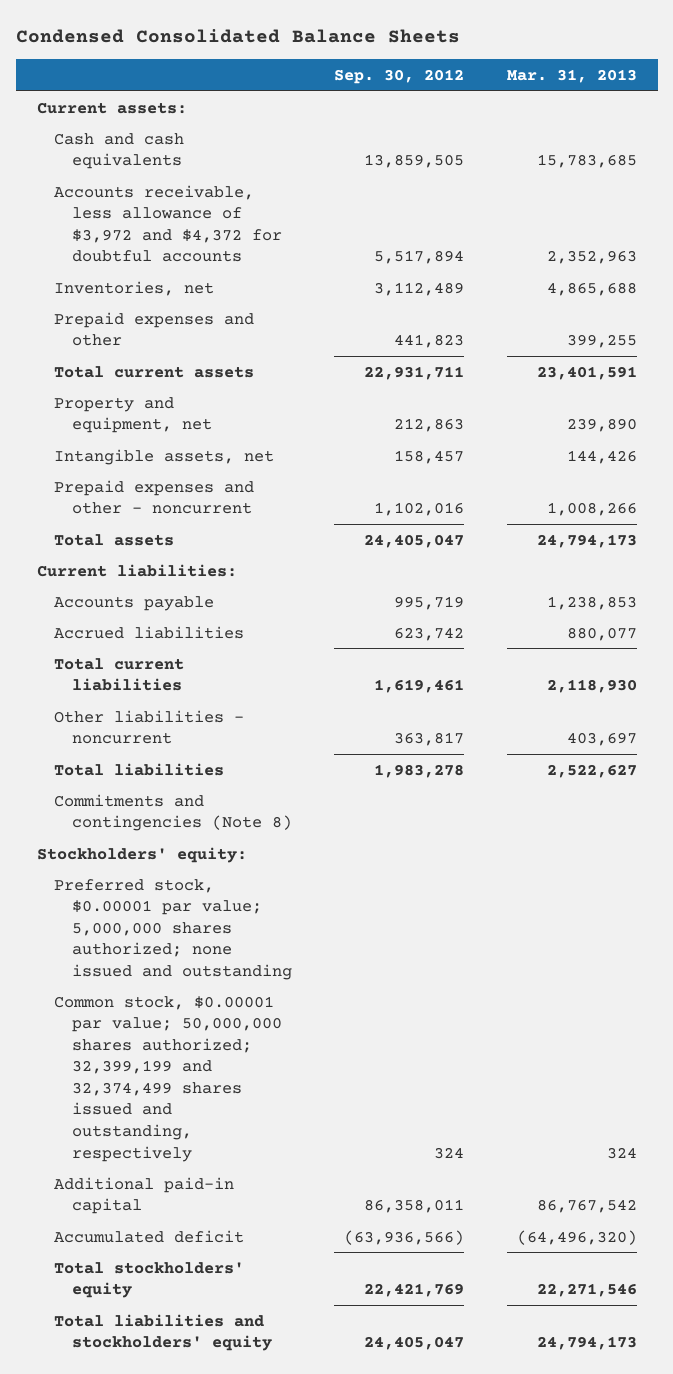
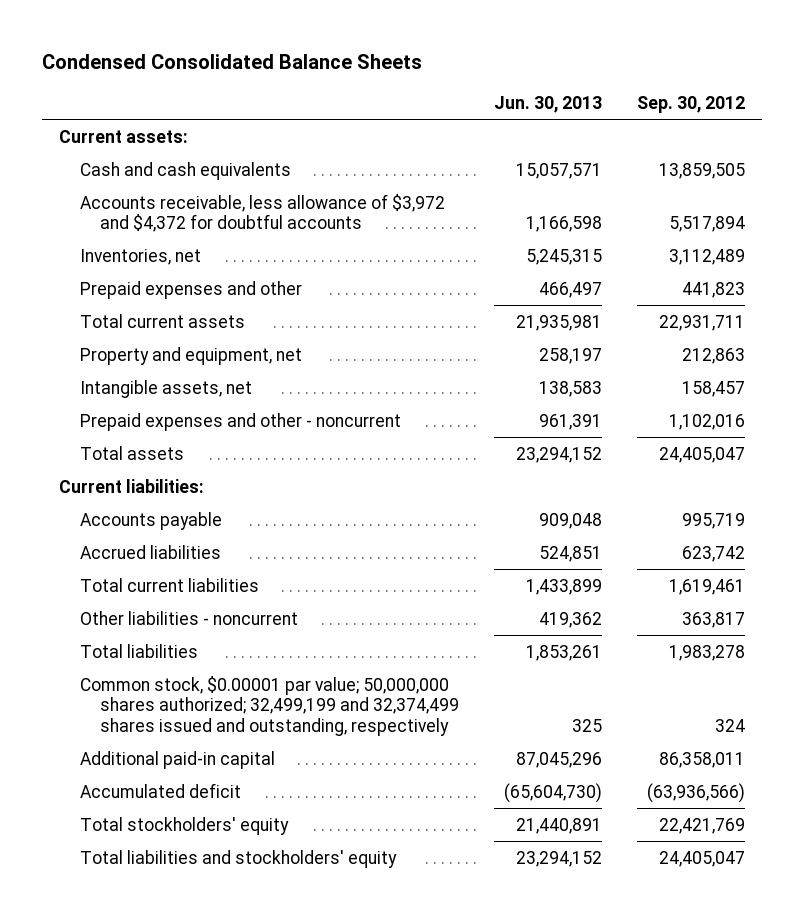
- | Sep. 30, 2012 | Mar. 31, 2013
+ | Jun. 30, 2013 | Sep. 30, 2012
- Commitments and contingencies (Note 8)
- Stockholders' equity:
- Preferred stock, $0.00001 par value; 5,000,000 shares authorized; none issued and outstanding
- Common stock, $0.00001 par value; 50,000,000 shares authorized; 32,399,199 and 32,374,499 shares issued and outstanding, respectively | 324 | 324
+ Common stock, $0.00001 par value; 50,000,000 shares authorized; 32,499,199 and 32,374,499 shares issued and outstanding, respectively | 325 | 324

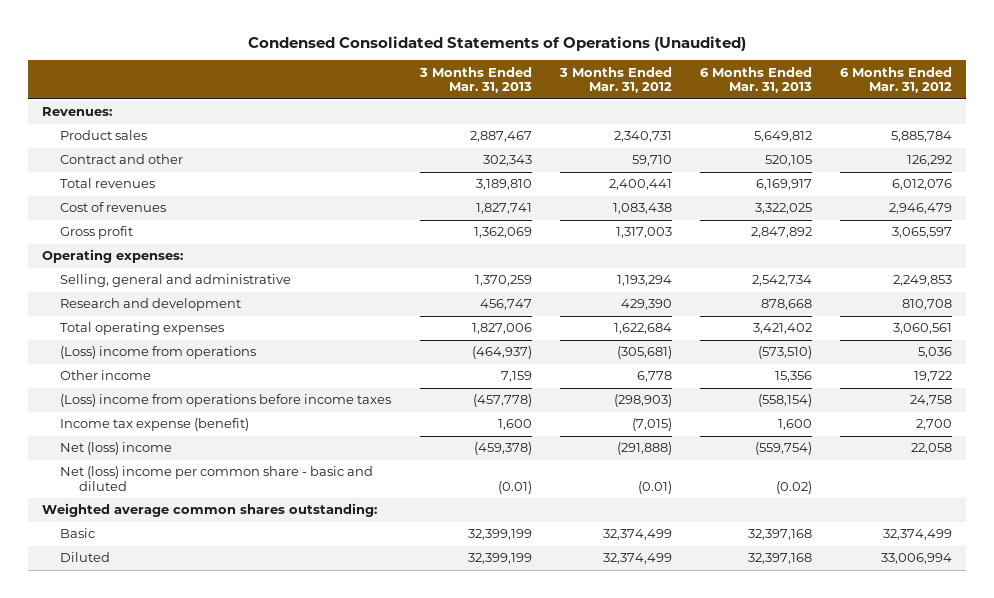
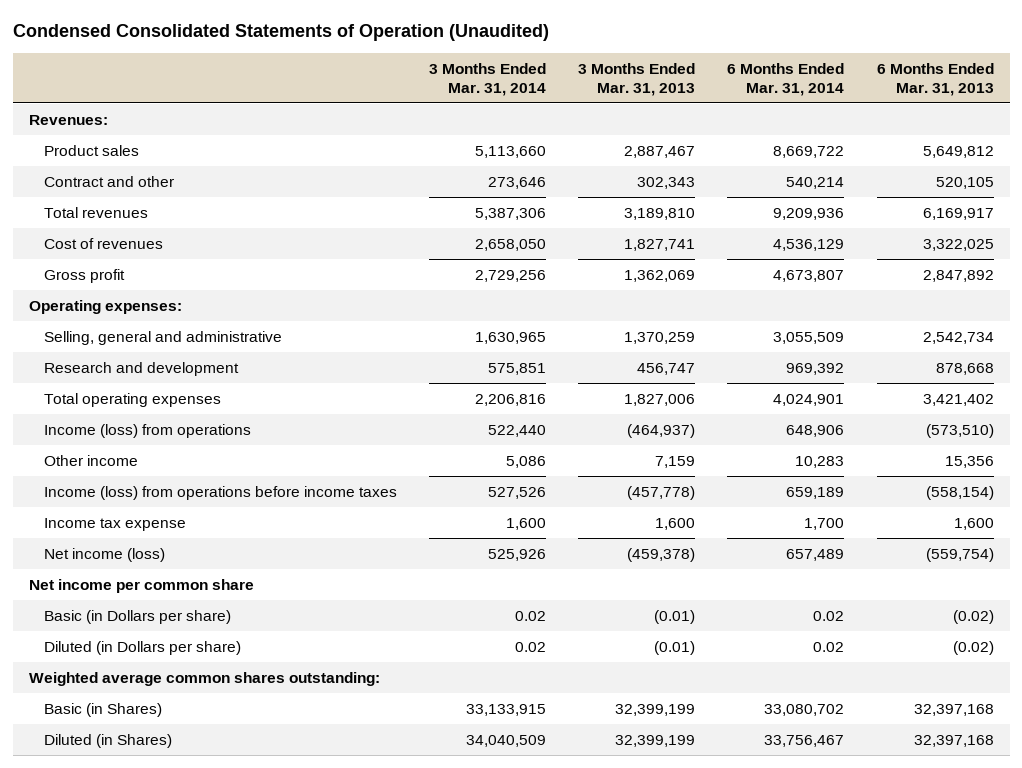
- Condensed Consolidated Statements of Operations (Unaudited)
+ Condensed Consolidated Statements of Operation (Unaudited)
- | 3 Months Ended Mar. 31, 2013 | 3 Months Ended Mar. 31, 2012 | 6 Months Ended Mar. 31, 2013 | 6 Months Ended Mar. 31, 2012
+ | 3 Months Ended Mar. 31, 2014 | 3 Months Ended Mar. 31, 2013 | 6 Months Ended Mar. 31, 2014 | 6 Months Ended Mar. 31, 2013
- (Loss) income from operations | (464,937) | (305,681) | (573,510) | 5,036
+ Income (loss) from operations | 522,440 | (464,937) | 648,906 | (573,510)
- (Loss) income from operations before income taxes | (457,778) | (298,903) | (558,154) | 24,758
- Income tax expense (benefit) | 1,600 | (7,015) | 1,600 | 2,700
- Net (loss) income | (459,378) | (291,888) | (559,754) | 22,058
- Net (loss) income per common share - basic and diluted | (0.01) | (0.01) | (0.02) |
+ Income (loss) from operations before income taxes | 527,526 | (457,778) | 659,189 | (558,154)
+ Income tax expense | 1,600 | 1,600 | 1,700 | 1,600
+ Net income (loss) | 525,926 | (459,378) | 657,489 | (559,754)
+ Net income per common share
+ Basic (in Dollars per share) | 0.02 | (0.01) | 0.02 | (0.02)
+ Diluted (in Dollars per share) | 0.02 | (0.01) | 0.02 | (0.02)
- Basic | 32,399,199 | 32,374,499 | 32,397,168 | 32,374,499
- Diluted | 32,399,199 | 32,374,499 | 32,397,168 | 33,006,994
+ Basic (in Shares) | 33,133,915 | 32,399,199 | 33,080,702 | 32,397,168
+ Diluted (in Shares) | 34,040,509 | 32,399,199 | 33,756,467 | 32,397,168

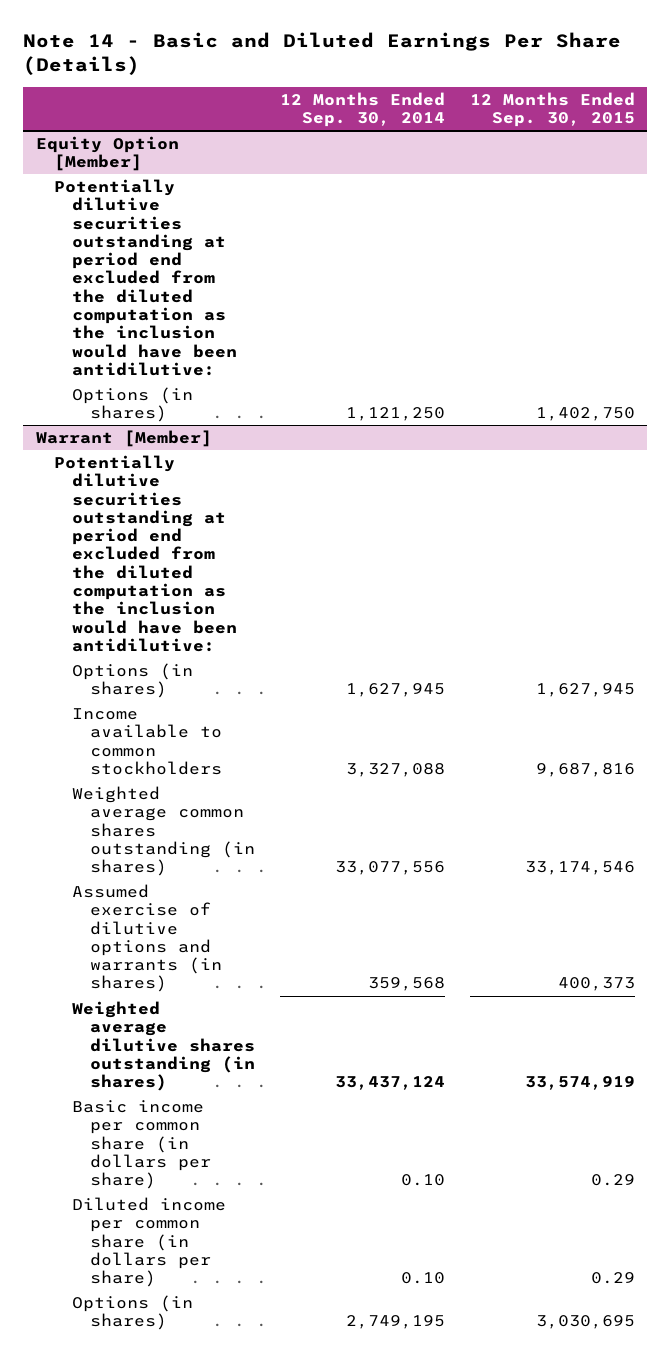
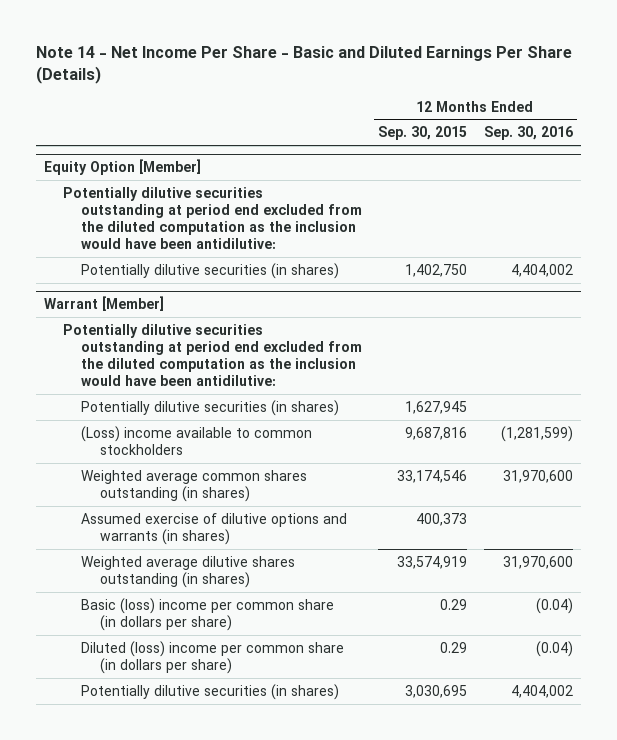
- Note 14 - Basic and Diluted Earnings Per Share (Details)
+ Note 14 - Net Income Per Share - Basic and Diluted Earnings Per Share (Details)
- | 12 Months Ended Sep. 30, 2014 | 12 Months Ended Sep. 30, 2015
+ | 12 Months Ended Sep. 30, 2015 | 12 Months Ended Sep. 30, 2016
@ Equity Option [Member]
- Options (in shares) | 1,121,250 | 1,402,750
+ Potentially dilutive securities (in shares) | 1,402,750 | 4,404,002
@ Warrant [Member]
- Options (in shares) | 1,627,945 | 1,627,945
- Income available to common stockholders | 3,327,088 | 9,687,816
+ Potentially dilutive securities (in shares) | 1,627,945 |
+ (Loss) income available to common stockholders | 9,687,816 | (1,281,599)
- Basic income per common share (in dollars per share) | 0.10 | 0.29
- Diluted income per common share (in dollars per share) | 0.10 | 0.29
- Options (in shares) | 2,749,195 | 3,030,695
+ Basic (loss) income per common share (in dollars per share) | 0.29 | (0.04)
+ Diluted (loss) income per common share (in dollars per share) | 0.29 | (0.04)
+ Potentially dilutive securities (in shares) | 3,030,695 | 4,404,002

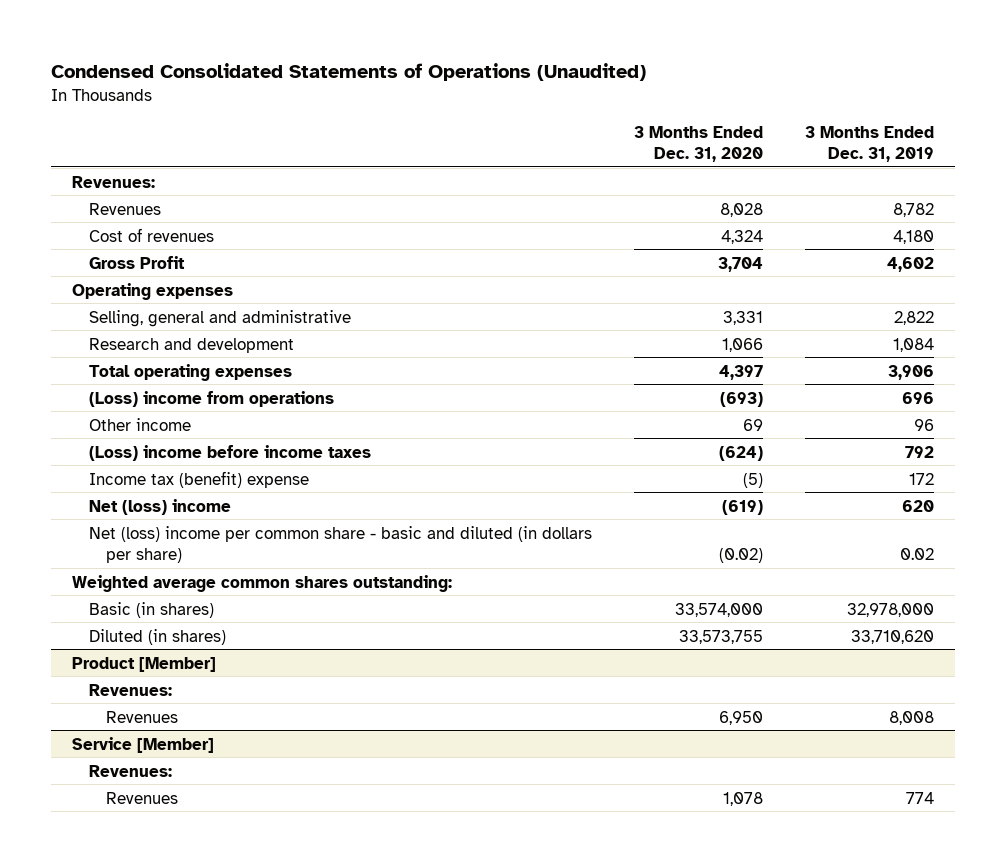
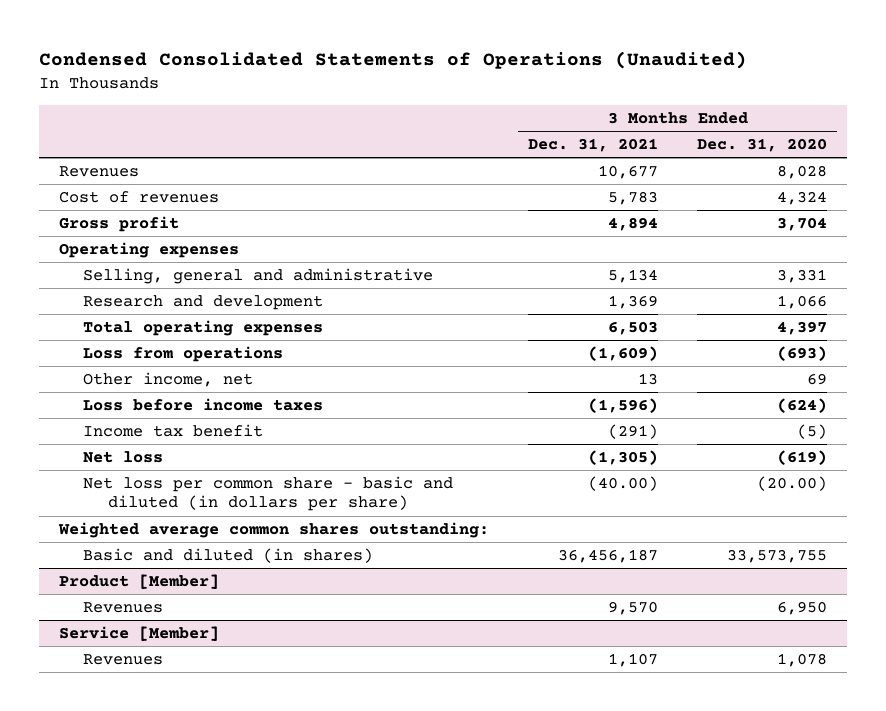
- | 3 Months Ended Dec. 31, 2020 | 3 Months Ended Dec. 31, 2019
+ | 3 Months Ended Dec. 31, 2021 | 3 Months Ended Dec. 31, 2020
- Revenues:
- Gross Profit | 3,704 | 4,602
+ Gross profit | 4,894 | 3,704
- (Loss) income from operations | (693) | 696
- Other income | 69 | 96
- (Loss) income before income taxes | (624) | 792
- Income tax (benefit) expense | (5) | 172
- Net (loss) income | (619) | 620
- Net (loss) income per common share - basic and diluted (in dollars per share) | (0.02) | 0.02
+ Loss from operations | (1,609) | (693)
+ Other income, net | 13 | 69
+ Loss before income taxes | (1,596) | (624)
+ Income tax benefit | (291) | (5)
+ Net loss | (1,305) | (619)
+ Net loss per common share - basic and diluted (in dollars per share) | (40.00) | (20.00)
- Basic (in shares) | 33,574,000 | 32,978,000
- Diluted (in shares) | 33,573,755 | 33,710,620
+ Basic and diluted (in shares) | 36,456,187 | 33,573,755
@ Product [Member]
- Revenues:
@ Service [Member]
- Revenues:

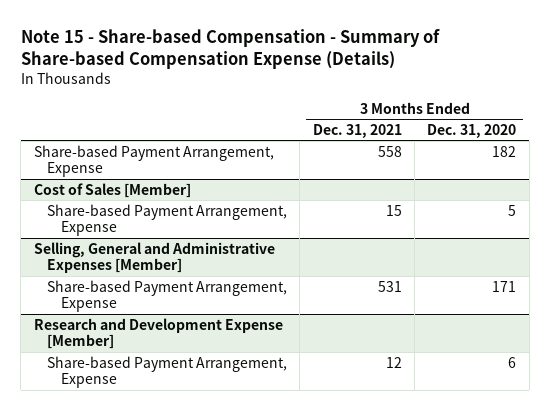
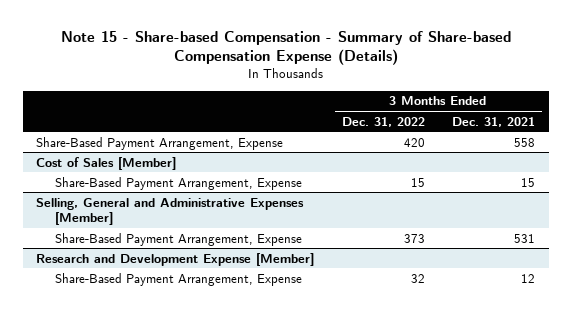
- | 3 Months Ended Dec. 31, 2021 | 3 Months Ended Dec. 31, 2020
+ | 3 Months Ended Dec. 31, 2022 | 3 Months Ended Dec. 31, 2021
- Share-based Payment Arrangement, Expense | 558 | 182
+ Share-Based Payment Arrangement, Expense | 420 | 558
@ Cost of Sales [Member]
- Share-based Payment Arrangement, Expense | 15 | 5
+ Share-Based Payment Arrangement, Expense | 15 | 15
@ Selling, General and Administrative Expenses [Member]
- Share-based Payment Arrangement, Expense | 531 | 171
+ Share-Based Payment Arrangement, Expense | 373 | 531
@ Research and Development Expense [Member]
- Share-based Payment Arrangement, Expense | 12 | 6
+ Share-Based Payment Arrangement, Expense | 32 | 12

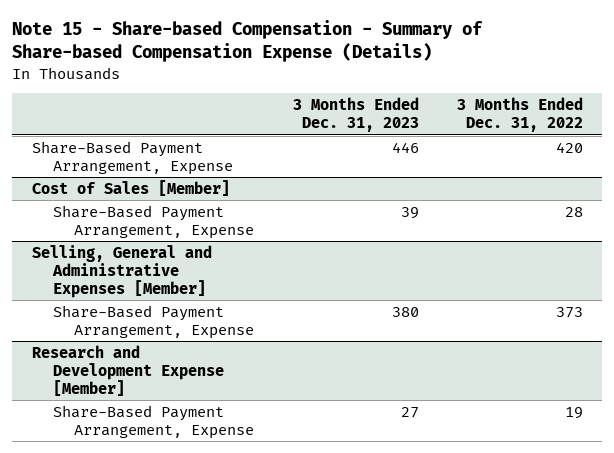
- | 3 Months Ended Dec. 31, 2022 | 3 Months Ended Dec. 31, 2021
+ | 3 Months Ended Dec. 31, 2023 | 3 Months Ended Dec. 31, 2022
@ Cost of Sales [Member]
- Share-Based Payment Arrangement, Expense | 15 | 15
+ Share-Based Payment Arrangement, Expense | 39 | 28
@ Research and Development Expense [Member]
- Share-Based Payment Arrangement, Expense | 32 | 12
+ Share-Based Payment Arrangement, Expense | 27 | 19

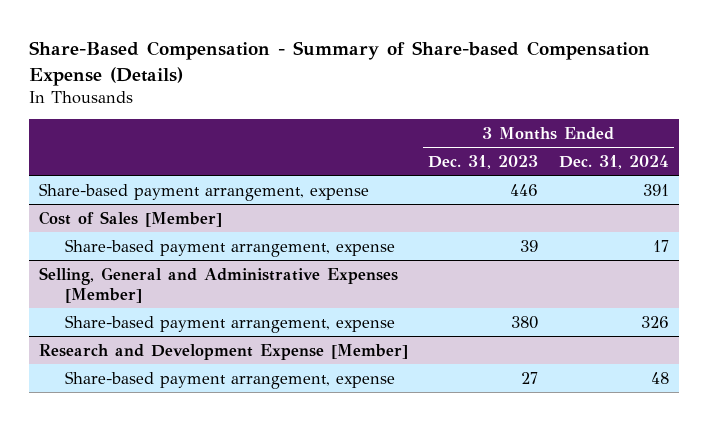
- Note 15 - Share-based Compensation - Summary of Share-based Compensation Expense (Details)
+ Share-Based Compensation - Summary of Share-based Compensation Expense (Details)
- | 3 Months Ended Dec. 31, 2023 | 3 Months Ended Dec. 31, 2022
+ | 3 Months Ended Dec. 31, 2023 | 3 Months Ended Dec. 31, 2024
- Share-Based Payment Arrangement, Expense | 446 | 420
+ Share-based payment arrangement, expense | 446 | 391
@ Cost of Sales [Member]
- Share-Based Payment Arrangement, Expense | 39 | 28
+ Share-based payment arrangement, expense | 39 | 17
@ Selling, General and Administrative Expenses [Member]
- Share-Based Payment Arrangement, Expense | 380 | 373
+ Share-based payment arrangement, expense | 380 | 326
@ Research and Development Expense [Member]
- Share-Based Payment Arrangement, Expense | 27 | 19
+ Share-based payment arrangement, expense | 27 | 48

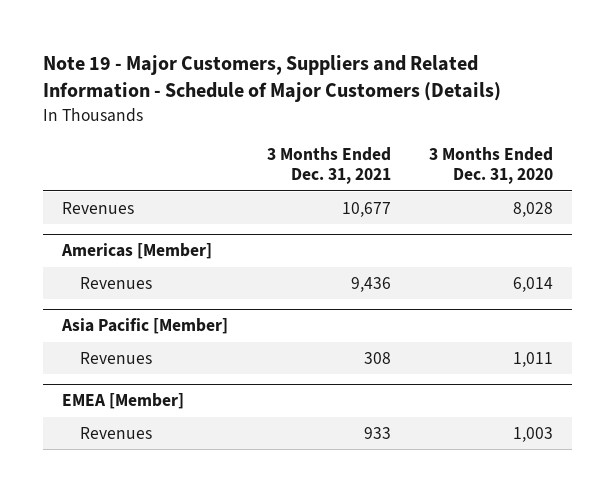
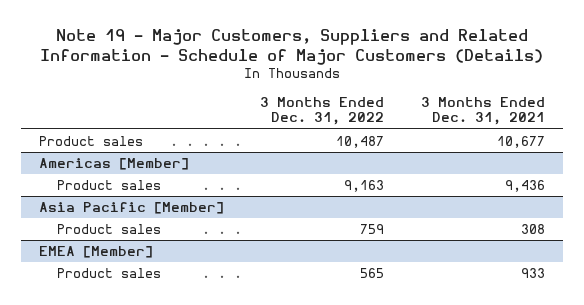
- | 3 Months Ended Dec. 31, 2021 | 3 Months Ended Dec. 31, 2020
+ | 3 Months Ended Dec. 31, 2022 | 3 Months Ended Dec. 31, 2021
- Revenues | 10,677 | 8,028
+ Product sales | 10,487 | 10,677
@ Americas [Member]
- Revenues | 9,436 | 6,014
+ Product sales | 9,163 | 9,436
@ Asia Pacific [Member]
- Revenues | 308 | 1,011
+ Product sales | 759 | 308
@ EMEA [Member]
- Revenues | 933 | 1,003
+ Product sales | 565 | 933

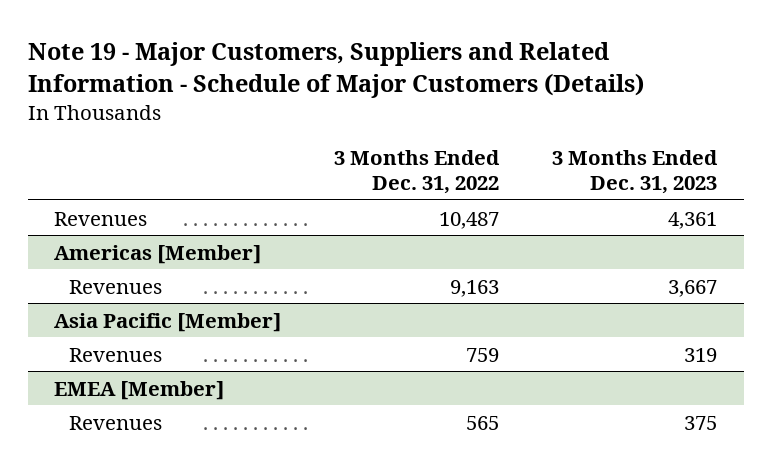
- | 3 Months Ended Dec. 31, 2022 | 3 Months Ended Dec. 31, 2021
+ | 3 Months Ended Dec. 31, 2022 | 3 Months Ended Dec. 31, 2023
- Product sales | 10,487 | 10,677
+ Revenues | 10,487 | 4,361
@ Americas [Member]
- Product sales | 9,163 | 9,436
+ Revenues | 9,163 | 3,667
@ Asia Pacific [Member]
- Product sales | 759 | 308
+ Revenues | 759 | 319
@ EMEA [Member]
- Product sales | 565 | 933
+ Revenues | 565 | 375

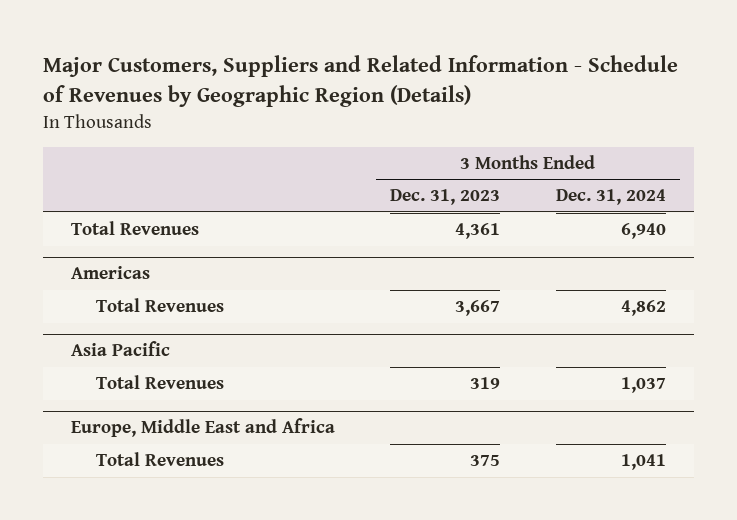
- Note 19 - Major Customers, Suppliers and Related Information - Schedule of Major Customers (Details)
+ Major Customers, Suppliers and Related Information - Schedule of Revenues by Geographic Region (Details)
- | 3 Months Ended Dec. 31, 2022 | 3 Months Ended Dec. 31, 2023
+ | 3 Months Ended Dec. 31, 2023 | 3 Months Ended Dec. 31, 2024
- Revenues | 10,487 | 4,361
- Americas [Member]
- Revenues | 9,163 | 3,667
- Asia Pacific [Member]
- Revenues | 759 | 319
- EMEA [Member]
- Revenues | 565 | 375
+ Total Revenues | 4,361 | 6,940
+ Americas
+ Total Revenues | 3,667 | 4,862
+ Asia Pacific
+ Total Revenues | 319 | 1,037
+ Europe, Middle East and Africa
+ Total Revenues | 375 | 1,041

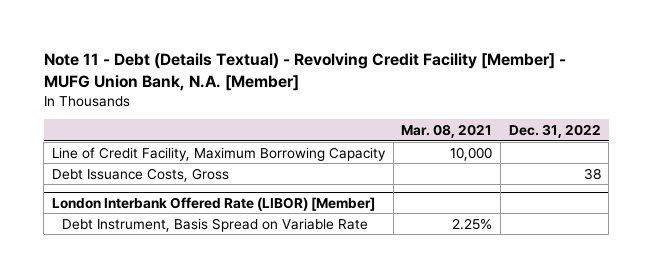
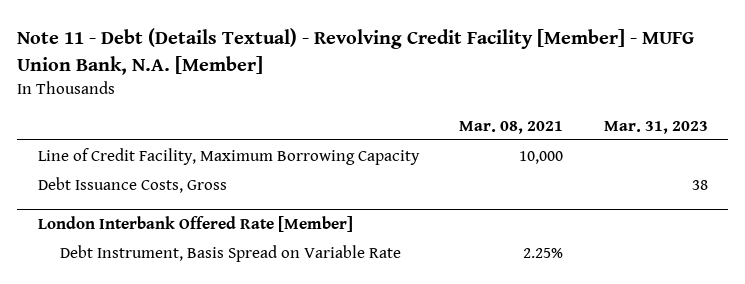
- | Mar. 08, 2021 | Dec. 31, 2022
+ | Mar. 08, 2021 | Mar. 31, 2023
- London Interbank Offered Rate (LIBOR) [Member]
+ London Interbank Offered Rate [Member]

